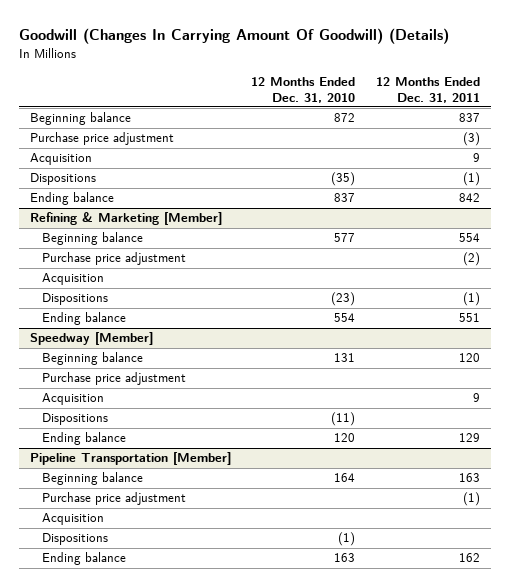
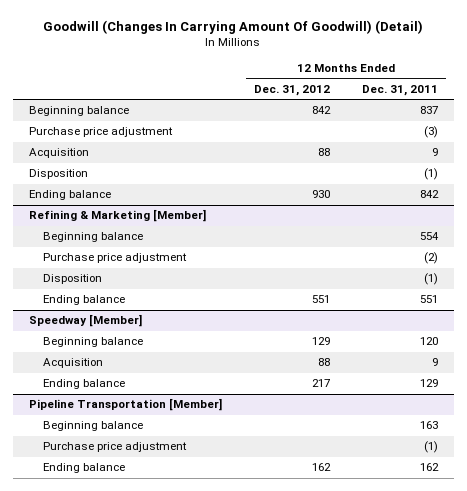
- Goodwill (Changes In Carrying Amount Of Goodwill) (Details)
+ Goodwill (Changes In Carrying Amount Of Goodwill) (Detail)
- | 12 Months Ended Dec. 31, 2010 | 12 Months Ended Dec. 31, 2011
+ | 12 Months Ended Dec. 31, 2012 | 12 Months Ended Dec. 31, 2011
- Dispositions | (35) | (1)
+ Disposition | | (1)
@ Refining & Marketing [Member]
- Acquisition
- Dispositions | (23) | (1)
+ Disposition | | (1)
@ Speedway [Member]
- Purchase price adjustment
- Dispositions | (11) |
@ Pipeline Transportation [Member]
- Acquisition
- Dispositions | (1) |

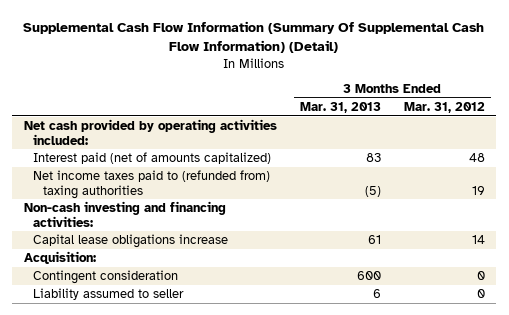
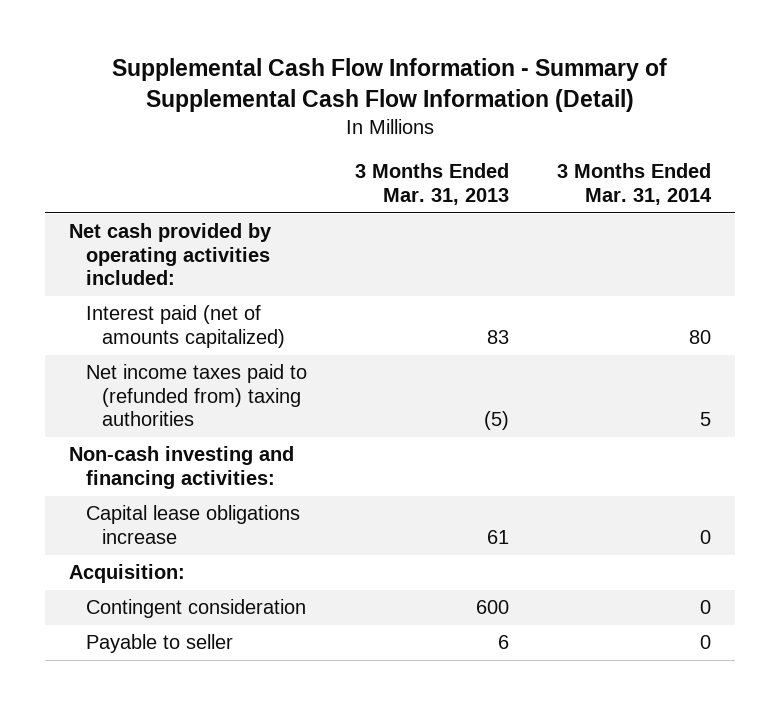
- Supplemental Cash Flow Information (Summary Of Supplemental Cash Flow Information) (Detail)
+ Supplemental Cash Flow Information - Summary of Supplemental Cash Flow Information (Detail)
- | 3 Months Ended Mar. 31, 2013 | 3 Months Ended Mar. 31, 2012
+ | 3 Months Ended Mar. 31, 2013 | 3 Months Ended Mar. 31, 2014
- Liability assumed to seller | 6 | 0
+ Payable to seller | 6 | 0

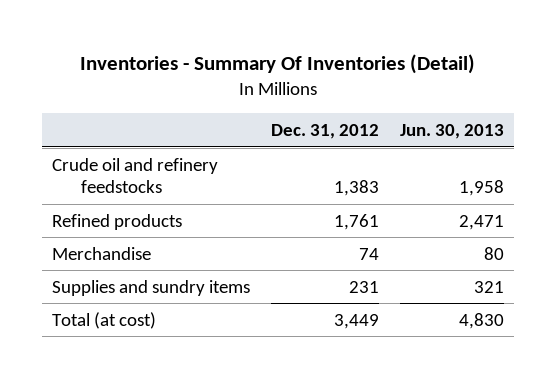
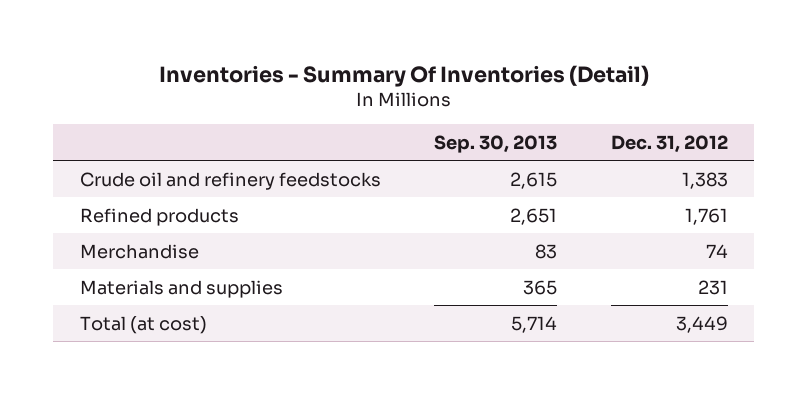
- | Dec. 31, 2012 | Jun. 30, 2013
+ | Sep. 30, 2013 | Dec. 31, 2012
- Supplies and sundry items | 231 | 321
+ Materials and supplies | 365 | 231

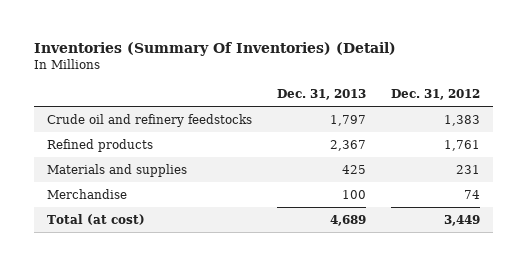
- Inventories - Summary Of Inventories (Detail)
+ Inventories (Summary Of Inventories) (Detail)
- | Sep. 30, 2013 | Dec. 31, 2012
+ | Dec. 31, 2013 | Dec. 31, 2012
moved down: Merchandise | 100 | 74

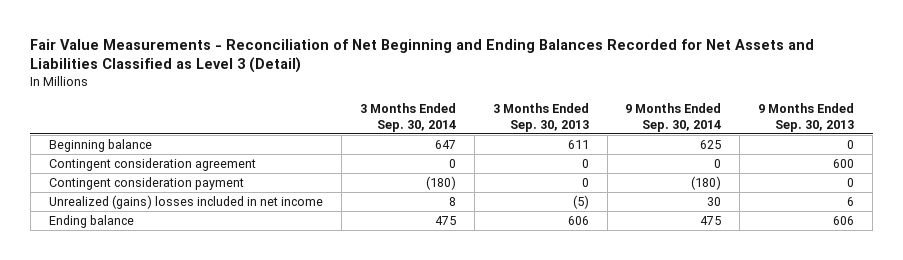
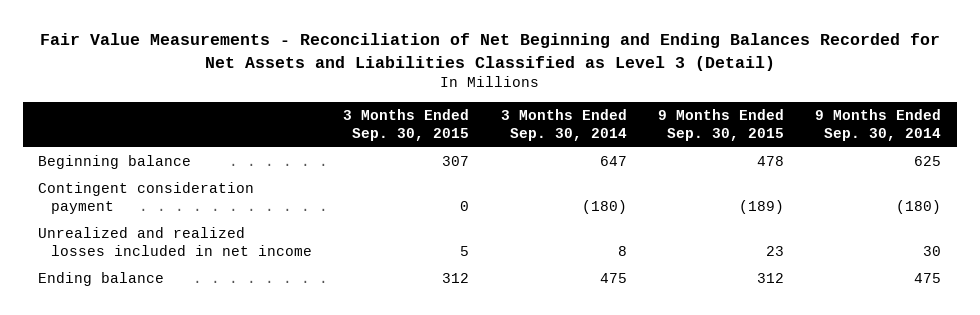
- | 3 Months Ended Sep. 30, 2014 | 3 Months Ended Sep. 30, 2013 | 9 Months Ended Sep. 30, 2014 | 9 Months Ended Sep. 30, 2013
+ | 3 Months Ended Sep. 30, 2015 | 3 Months Ended Sep. 30, 2014 | 9 Months Ended Sep. 30, 2015 | 9 Months Ended Sep. 30, 2014
- Contingent consideration agreement | 0 | 0 | 0 | 600
- Unrealized (gains) losses included in net income | 8 | (5) | 30 | 6
+ Unrealized and realized losses included in net income | 5 | 8 | 23 | 30

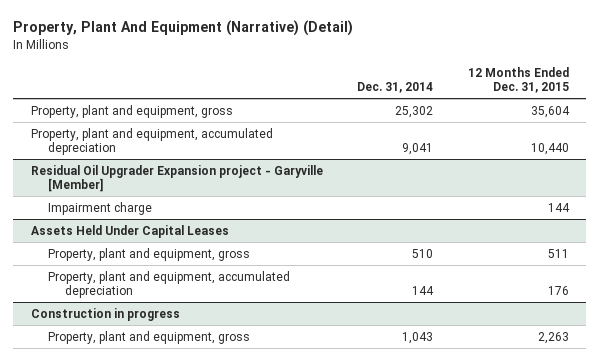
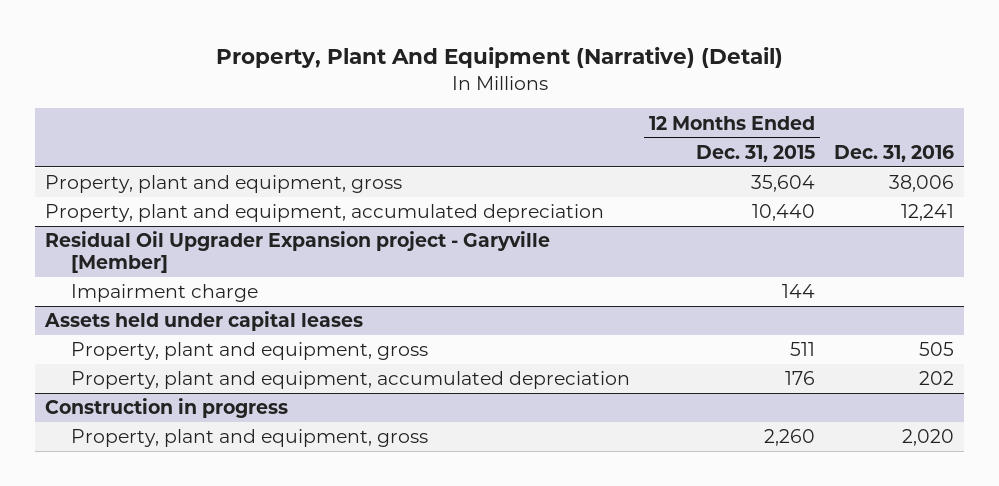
- | Dec. 31, 2014 | 12 Months Ended Dec. 31, 2015
+ | 12 Months Ended Dec. 31, 2015 | Dec. 31, 2016
- Assets Held Under Capital Leases
+ Assets held under capital leases
@ Construction in progress
- Property, plant and equipment, gross | 1,043 | 2,263
+ Property, plant and equipment, gross | 2,260 | 2,020

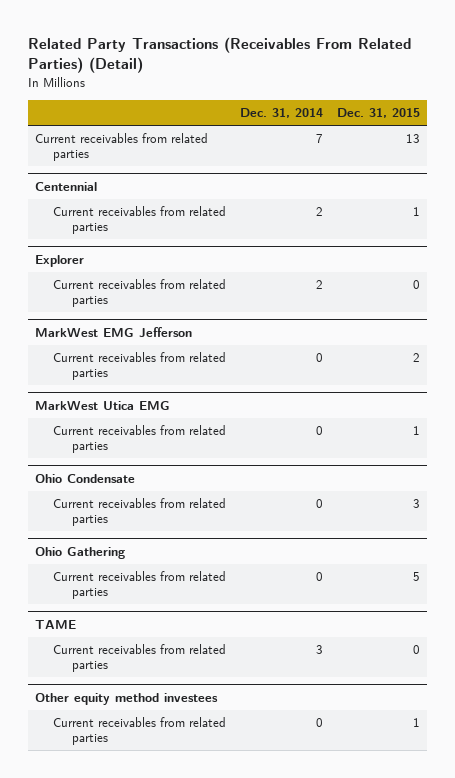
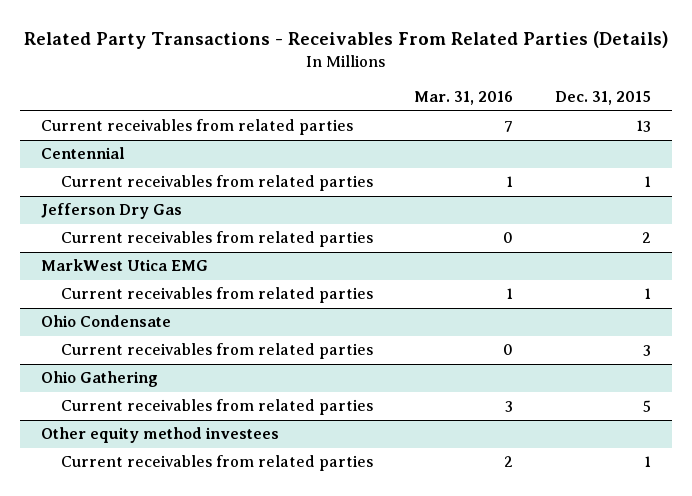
- Related Party Transactions (Receivables From Related Parties) (Detail)
+ Related Party Transactions - Receivables From Related Parties (Details)
- | Dec. 31, 2014 | Dec. 31, 2015
+ | Mar. 31, 2016 | Dec. 31, 2015
- Explorer
- Current receivables from related parties | 2 | 0
- MarkWest EMG Jefferson
+ Jefferson Dry Gas
- TAME
- Current receivables from related parties | 3 | 0

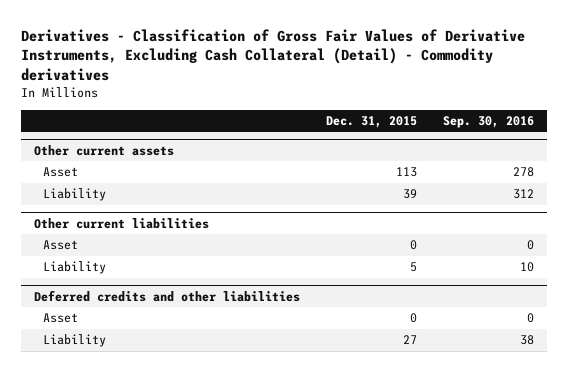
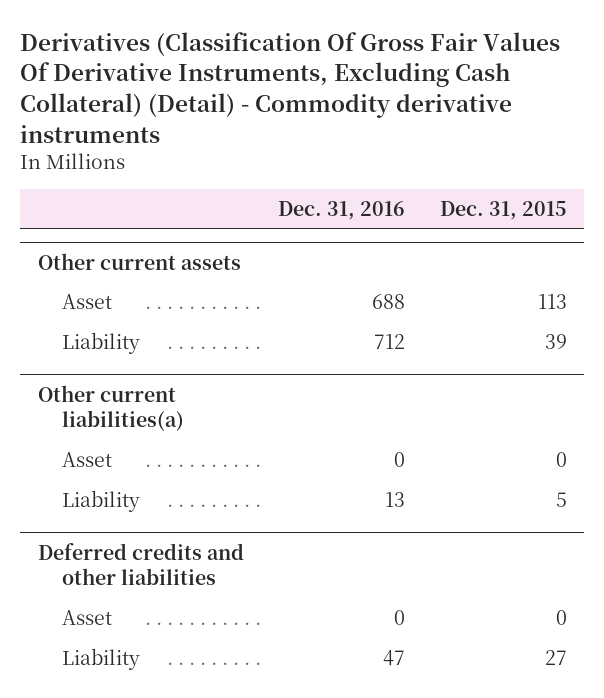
- Derivatives - Classification of Gross Fair Values of Derivative Instruments, Excluding Cash Collateral (Detail) - Commodity derivatives
+ Derivatives (Classification Of Gross Fair Values Of Derivative Instruments, Excluding Cash Collateral) (Detail) - Commodity derivative instruments
- | Dec. 31, 2015 | Sep. 30, 2016
+ | Dec. 31, 2016 | Dec. 31, 2015
- Other current liabilities
+ Other current liabilities(a)

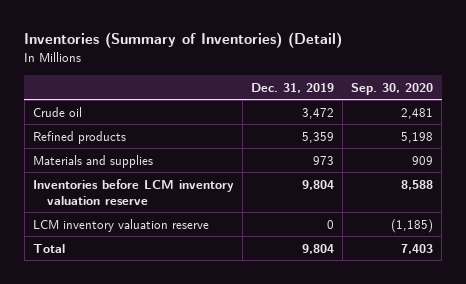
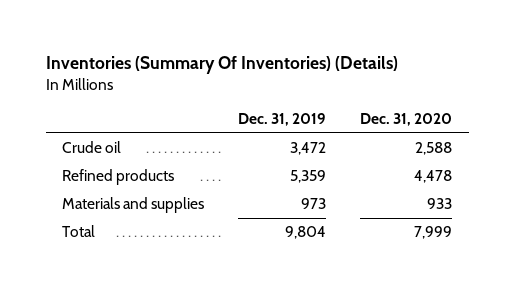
- Inventories (Summary of Inventories) (Detail)
+ Inventories (Summary Of Inventories) (Details)
- | Dec. 31, 2019 | Sep. 30, 2020
+ | Dec. 31, 2019 | Dec. 31, 2020
- Inventories before LCM inventory valuation reserve | 9,804 | 8,588
- LCM inventory valuation reserve | 0 | (1,185)

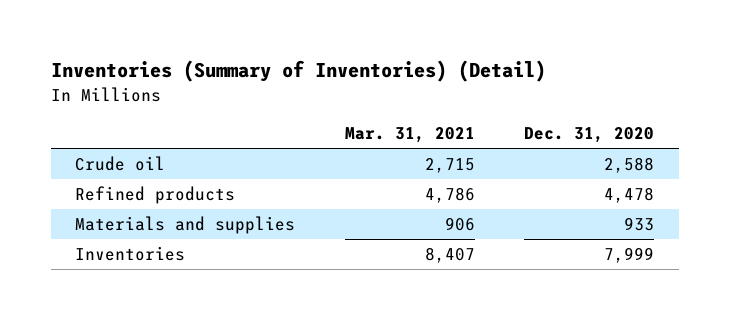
- Inventories (Summary Of Inventories) (Details)
+ Inventories (Summary of Inventories) (Detail)
- | Dec. 31, 2019 | Dec. 31, 2020
+ | Mar. 31, 2021 | Dec. 31, 2020
- Total | 9,804 | 7,999
+ Inventories | 8,407 | 7,999

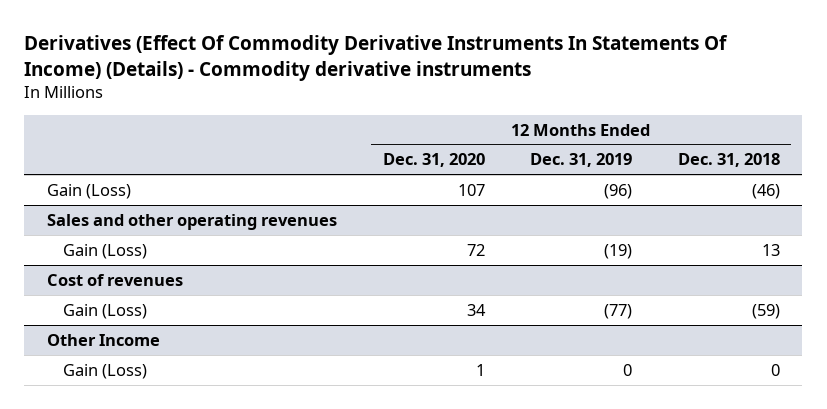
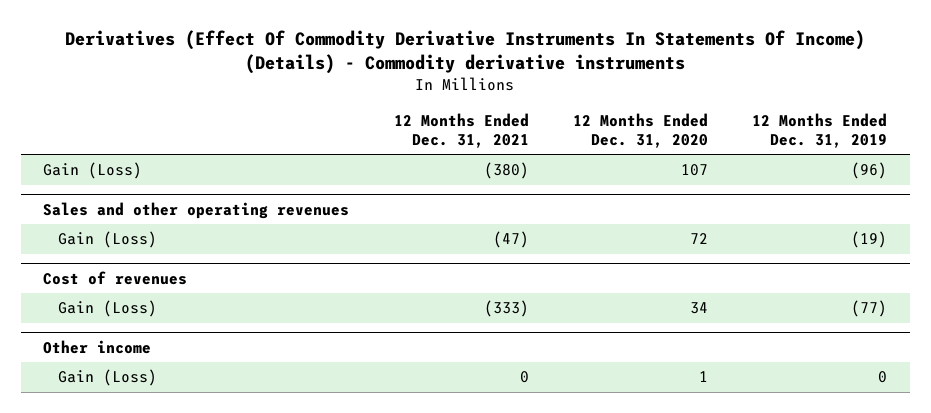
- | 12 Months Ended Dec. 31, 2020 | 12 Months Ended Dec. 31, 2019 | 12 Months Ended Dec. 31, 2018
+ | 12 Months Ended Dec. 31, 2021 | 12 Months Ended Dec. 31, 2020 | 12 Months Ended Dec. 31, 2019
- Other Income
+ Other income

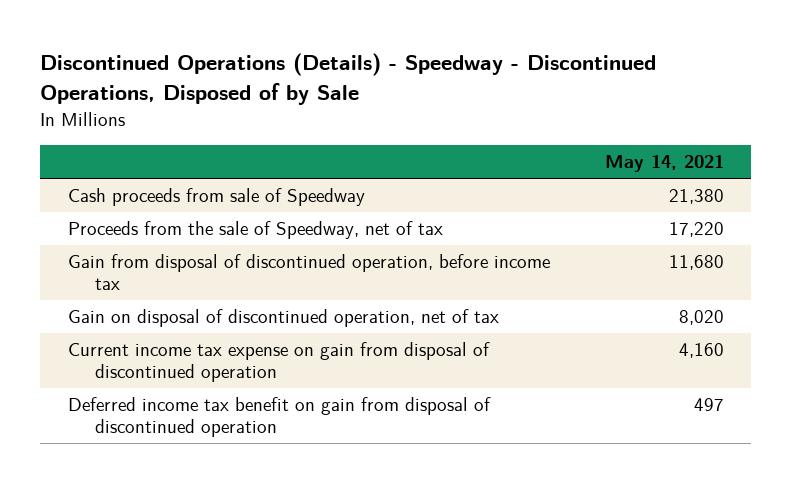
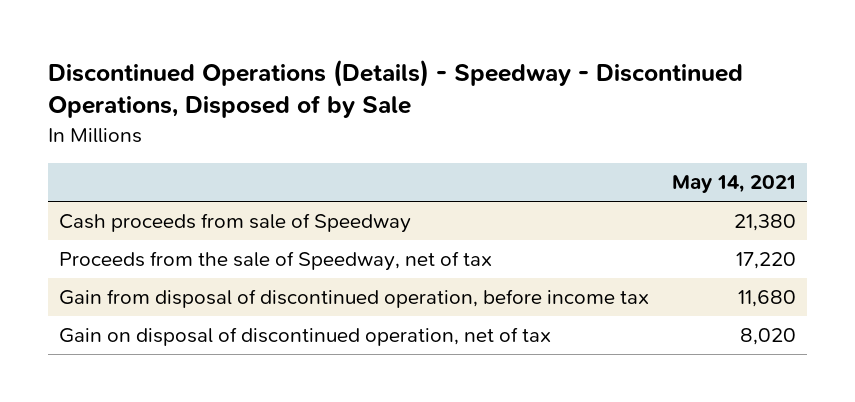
- Current income tax expense on gain from disposal of discontinued operation | 4,160
- Deferred income tax benefit on gain from disposal of discontinued operation | 497

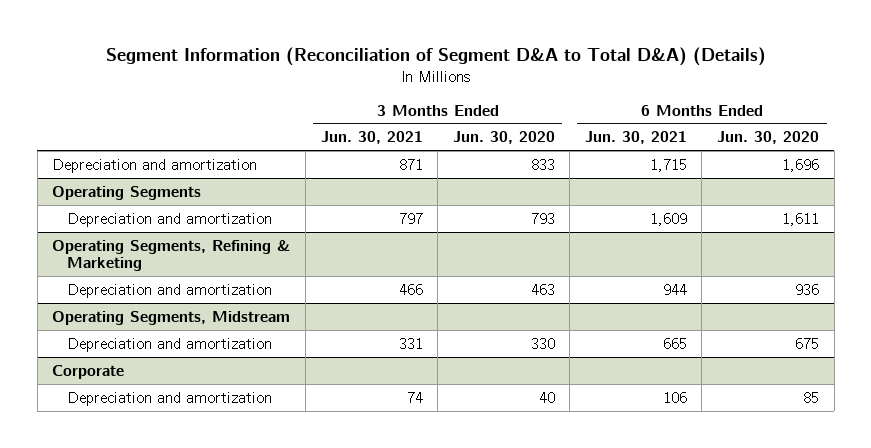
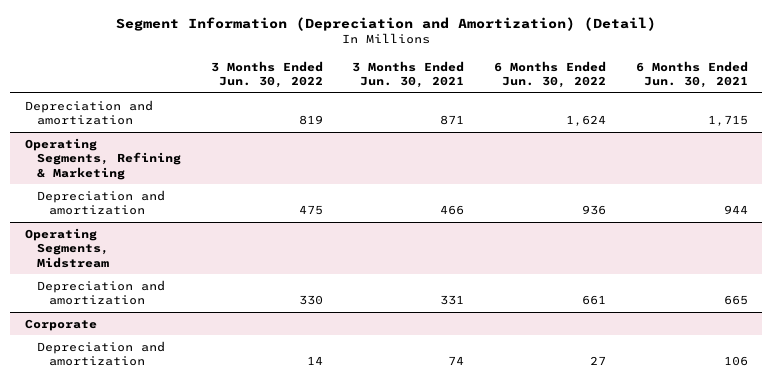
- Segment Information (Reconciliation of Segment D&A to Total D&A) (Details)
+ Segment Information (Depreciation and Amortization) (Detail)
- | 3 Months Ended Jun. 30, 2021 | 3 Months Ended Jun. 30, 2020 | 6 Months Ended Jun. 30, 2021 | 6 Months Ended Jun. 30, 2020
+ | 3 Months Ended Jun. 30, 2022 | 3 Months Ended Jun. 30, 2021 | 6 Months Ended Jun. 30, 2022 | 6 Months Ended Jun. 30, 2021
- Operating Segments
- Depreciation and amortization | 797 | 793 | 1,609 | 1,611

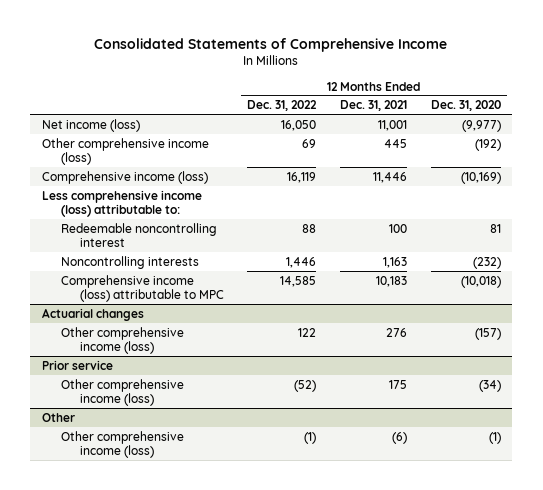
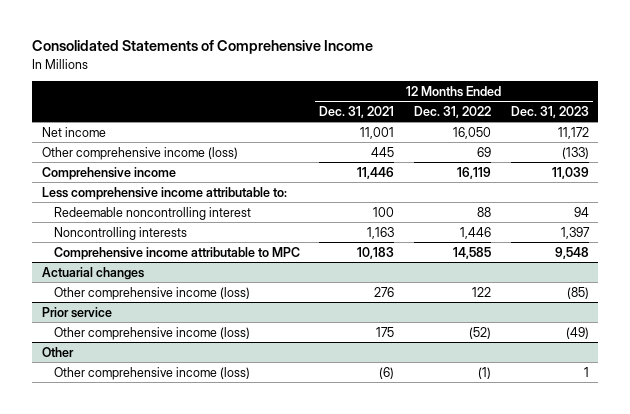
- | 12 Months Ended Dec. 31, 2022 | 12 Months Ended Dec. 31, 2021 | 12 Months Ended Dec. 31, 2020
+ | 12 Months Ended Dec. 31, 2021 | 12 Months Ended Dec. 31, 2022 | 12 Months Ended Dec. 31, 2023
- Net income (loss) | 16,050 | 11,001 | (9,977)
+ Net income | 11,001 | 16,050 | 11,172
- Comprehensive income (loss) | 16,119 | 11,446 | (10,169)
- Less comprehensive income (loss) attributable to:
+ Comprehensive income | 11,446 | 16,119 | 11,039
+ Less comprehensive income attributable to:
- Comprehensive income (loss) attributable to MPC | 14,585 | 10,183 | (10,018)
+ Comprehensive income attributable to MPC | 10,183 | 14,585 | 9,548

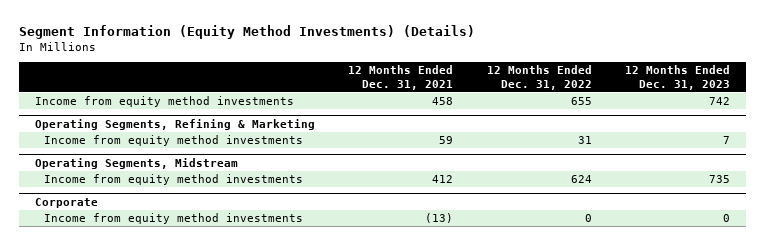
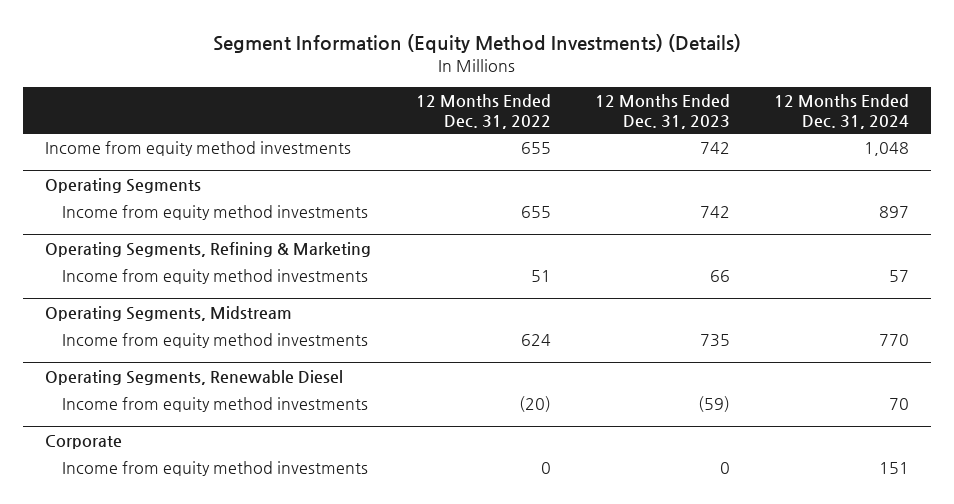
- | 12 Months Ended Dec. 31, 2021 | 12 Months Ended Dec. 31, 2022 | 12 Months Ended Dec. 31, 2023
+ | 12 Months Ended Dec. 31, 2022 | 12 Months Ended Dec. 31, 2023 | 12 Months Ended Dec. 31, 2024
+ Operating Segments
+ Income from equity method investments | 655 | 742 | 897
@ Operating Segments, Refining & Marketing
- Income from equity method investments | 59 | 31 | 7
+ Income from equity method investments | 51 | 66 | 57
+ Operating Segments, Renewable Diesel
+ Income from equity method investments | (20) | (59) | 70

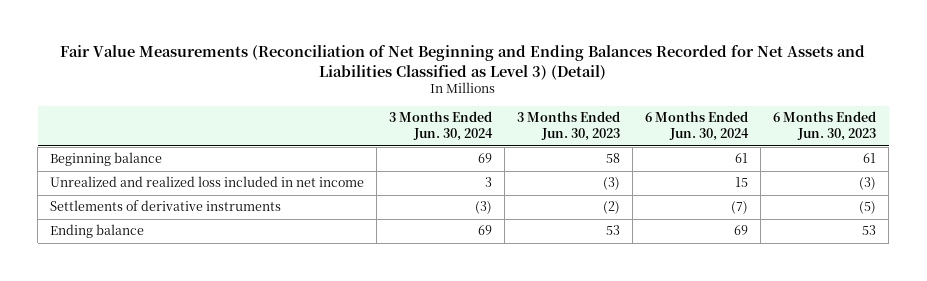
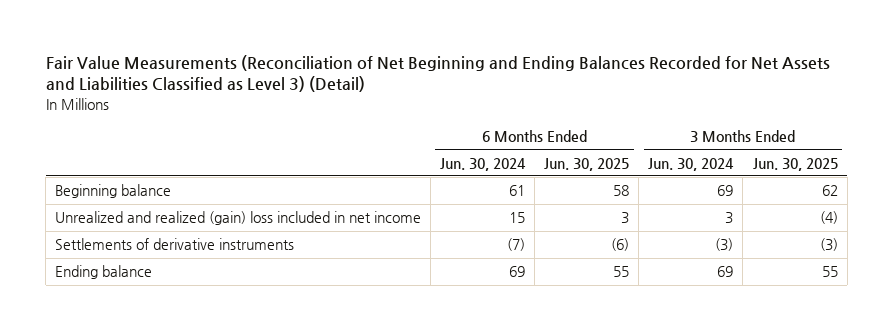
- | 3 Months Ended Jun. 30, 2024 | 3 Months Ended Jun. 30, 2023 | 6 Months Ended Jun. 30, 2024 | 6 Months Ended Jun. 30, 2023
+ | 6 Months Ended Jun. 30, 2024 | 6 Months Ended Jun. 30, 2025 | 3 Months Ended Jun. 30, 2024 | 3 Months Ended Jun. 30, 2025
- Unrealized and realized loss included in net income | 3 | (3) | 15 | (3)
+ Unrealized and realized (gain) loss included in net income | 15 | 3 | 3 | (4)

